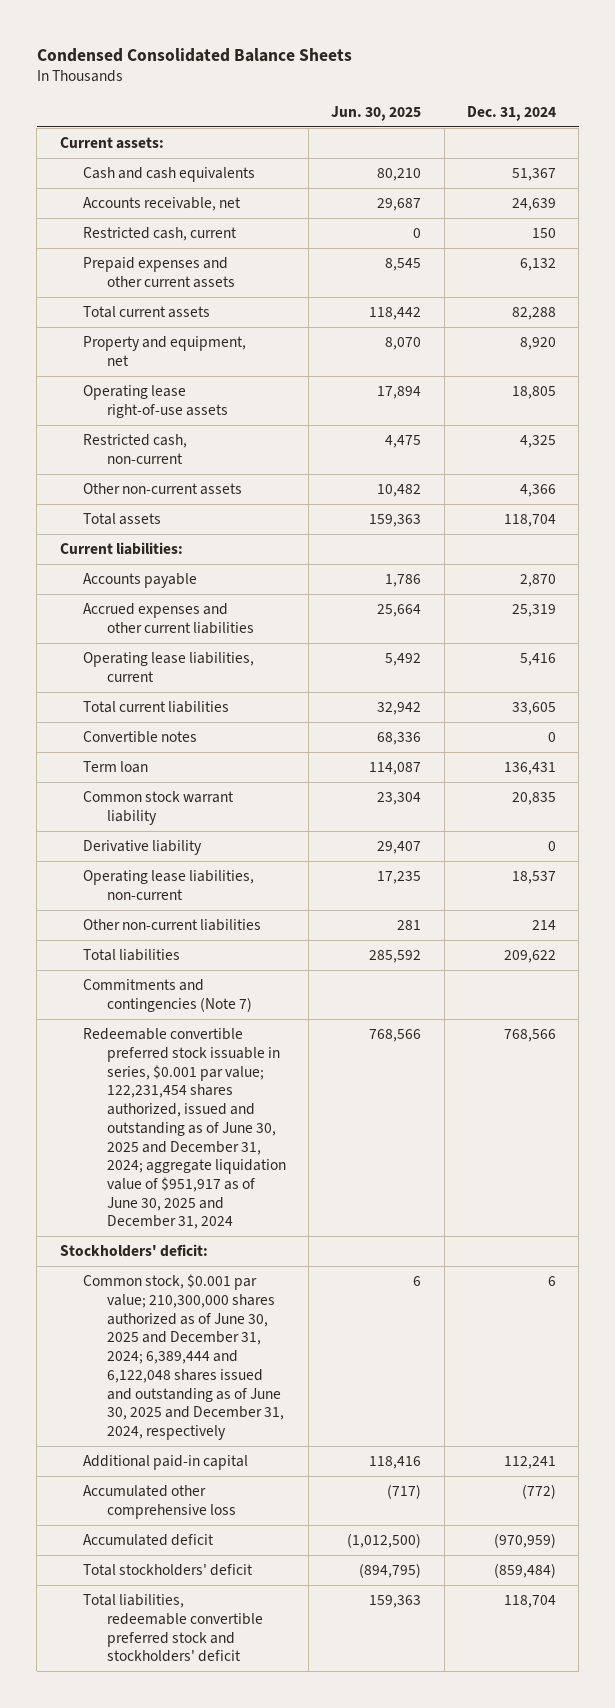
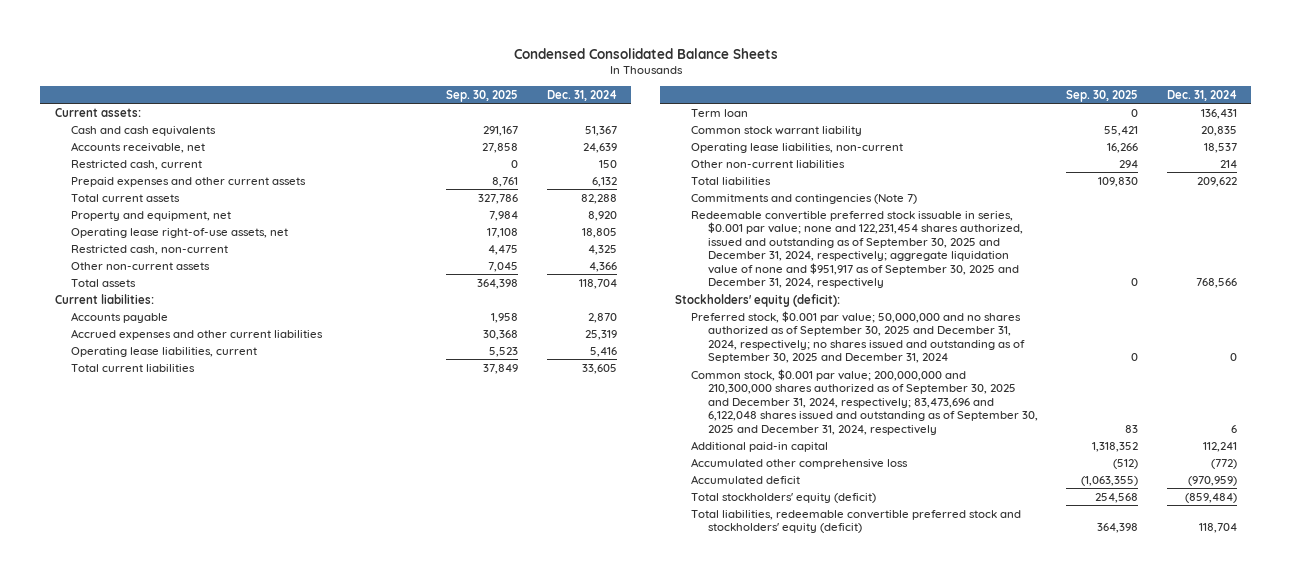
- | Jun. 30, 2025 | Dec. 31, 2024
+ | Sep. 30, 2025 | Dec. 31, 2024
- Operating lease right-of-use assets | 17,894 | 18,805
+ Operating lease right-of-use assets, net | 17,108 | 18,805
- Convertible notes | 68,336 | 0
- Derivative liability | 29,407 | 0
- Redeemable convertible preferred stock issuable in series, $0.001 par value; 122,231,454 shares authorized, issued and outstanding as of June 30, 2025 and December 31, 2024; aggregate liquidation value of $951,917 as of June 30, 2025 and December 31, 2024 | 768,566 | 768,566
- Stockholders' deficit:
- Common stock, $0.001 par value; 210,300,000 shares authorized as of June 30, 2025 and December 31, 2024; 6,389,444 and 6,122,048 shares issued and outstanding as of June 30, 2025 and December 31, 2024, respectively | 6 | 6
+ Redeemable convertible preferred stock issuable in series, $0.001 par value; none and 122,231,454 shares authorized, issued and outstanding as of September 30, 2025 and December 31, 2024, respectively; aggregate liquidation value of none and $951,917 as of September 30, 2025 and December 31, 2024, respectively | 0 | 768,566
+ Stockholders' equity (deficit):
+ Preferred stock, $0.001 par value; 50,000,000 and no shares authorized as of September 30, 2025 and December 31, 2024, respectively; no shares issued and outstanding as of September 30, 2025 and December 31, 2024 | 0 | 0
+ Common stock, $0.001 par value; 200,000,000 and 210,300,000 shares authorized as of September 30, 2025 and December 31, 2024, respectively; 83,473,696 and 6,122,048 shares issued and outstanding as of September 30, 2025 and December 31, 2024, respectively | 83 | 6
- Total stockholders' deficit | (894,795) | (859,484)
- Total liabilities, redeemable convertible preferred stock and stockholders' deficit | 159,363 | 118,704
+ Total stockholders' equity (deficit) | 254,568 | (859,484)
+ Total liabilities, redeemable convertible preferred stock and stockholders' equity (deficit) | 364,398 | 118,704

